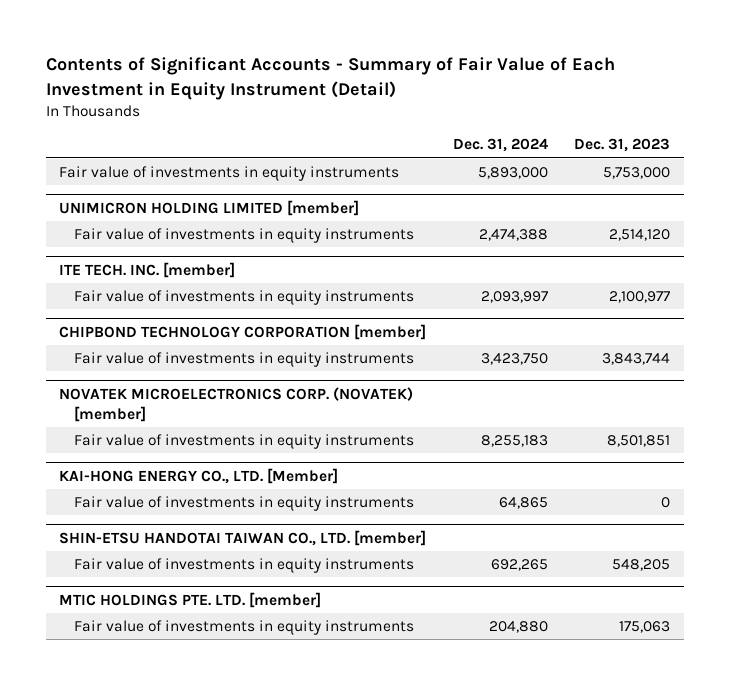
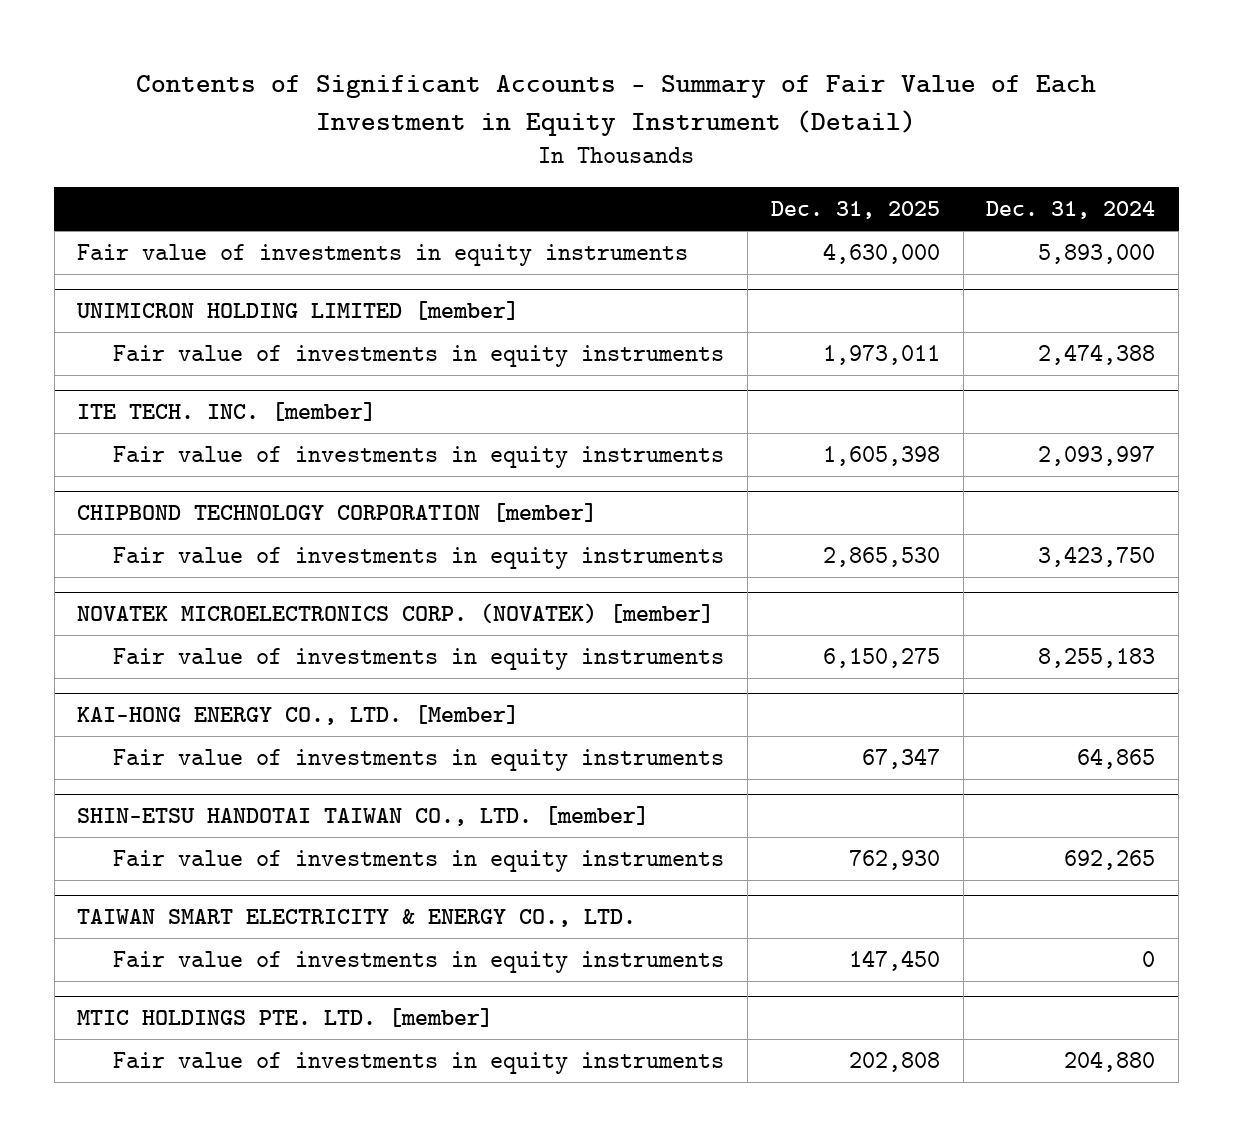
- | Dec. 31, 2024 | Dec. 31, 2023
+ | Dec. 31, 2025 | Dec. 31, 2024
+ TAIWAN SMART ELECTRICITY & ENERGY CO., LTD.
+ Fair value of investments in equity instruments | 147,450 | 0

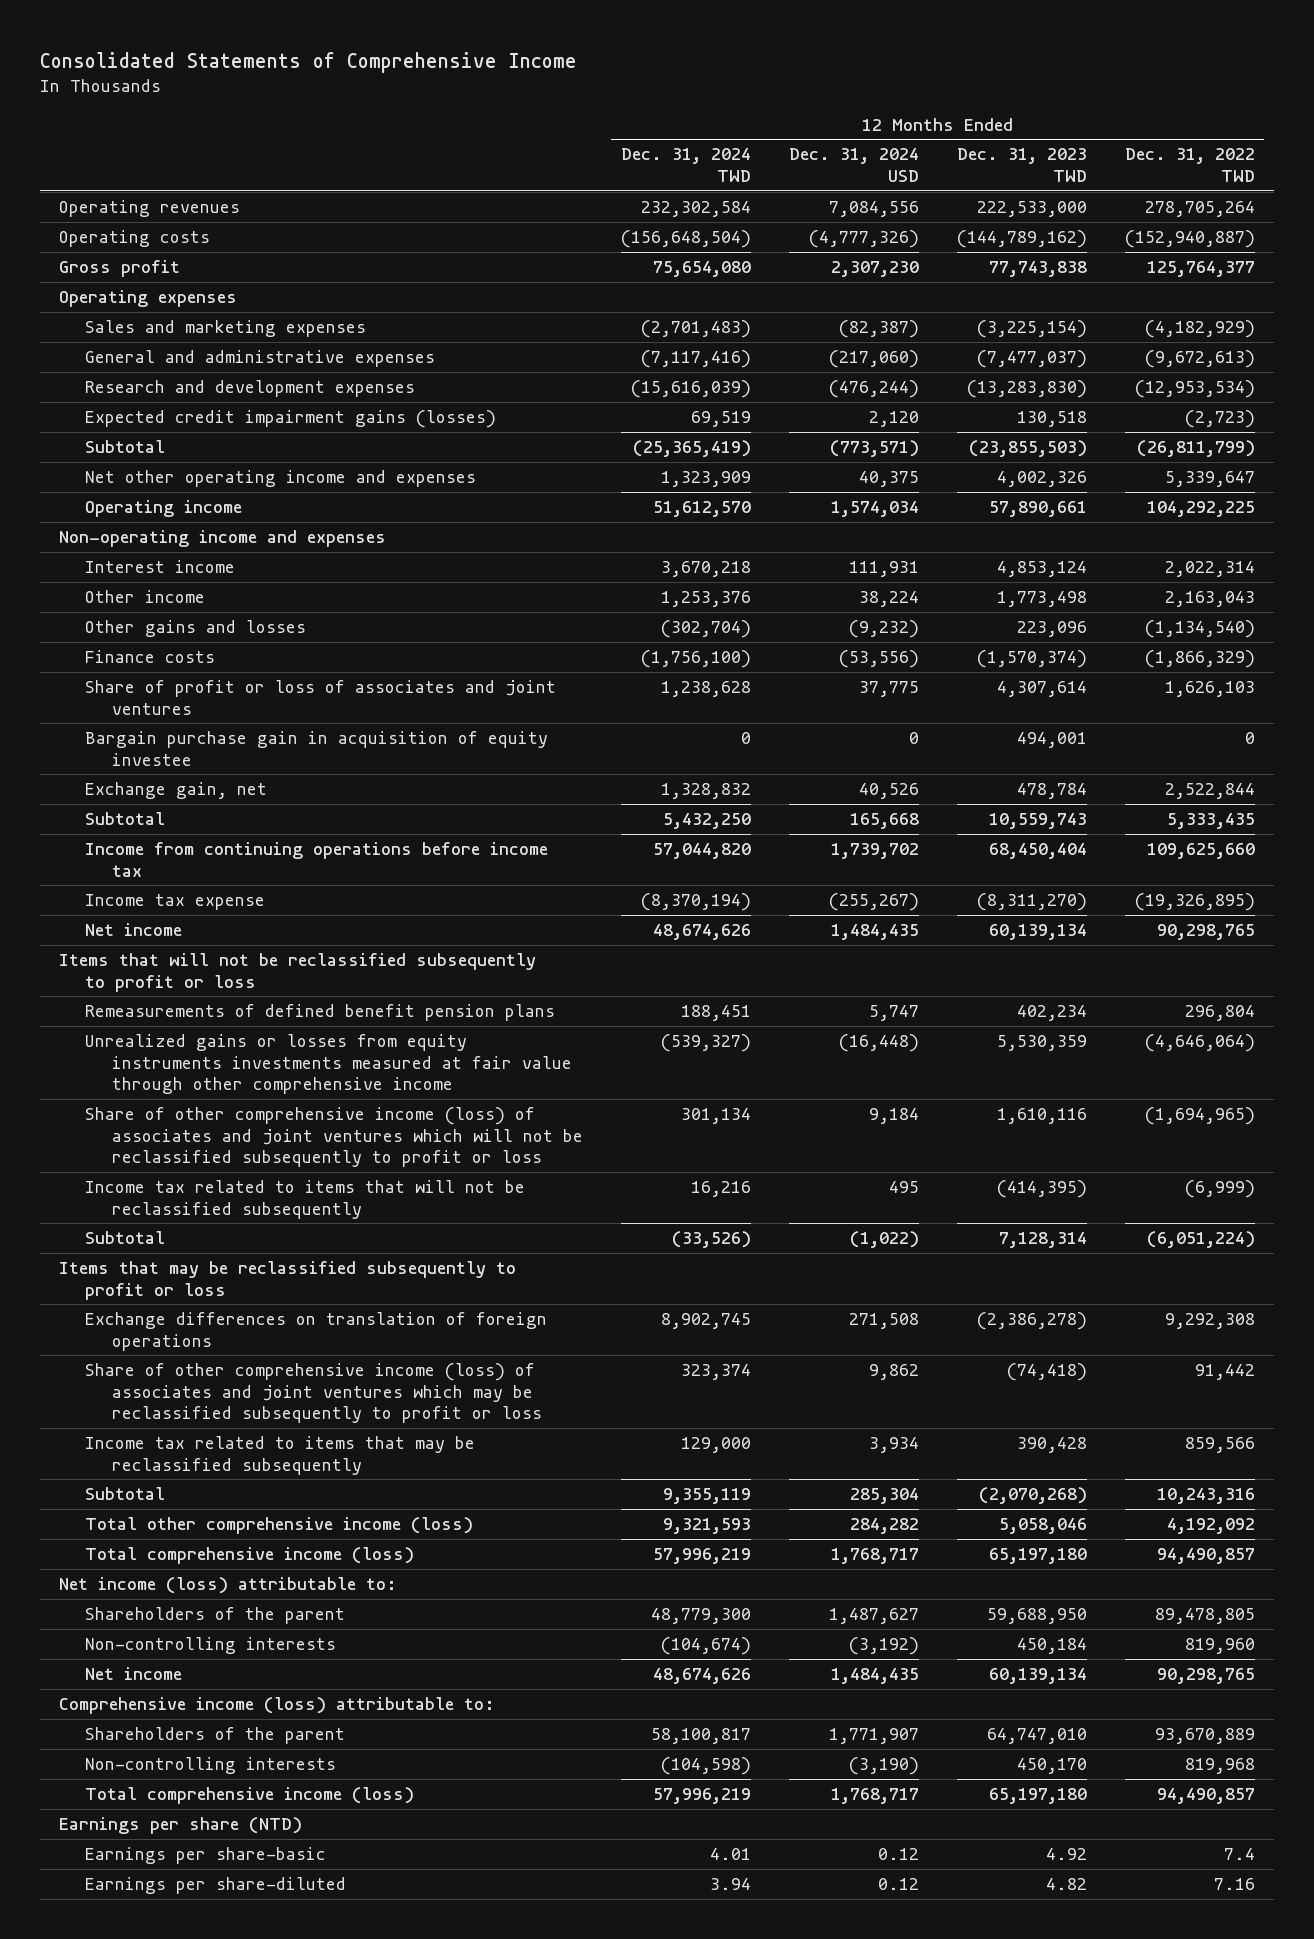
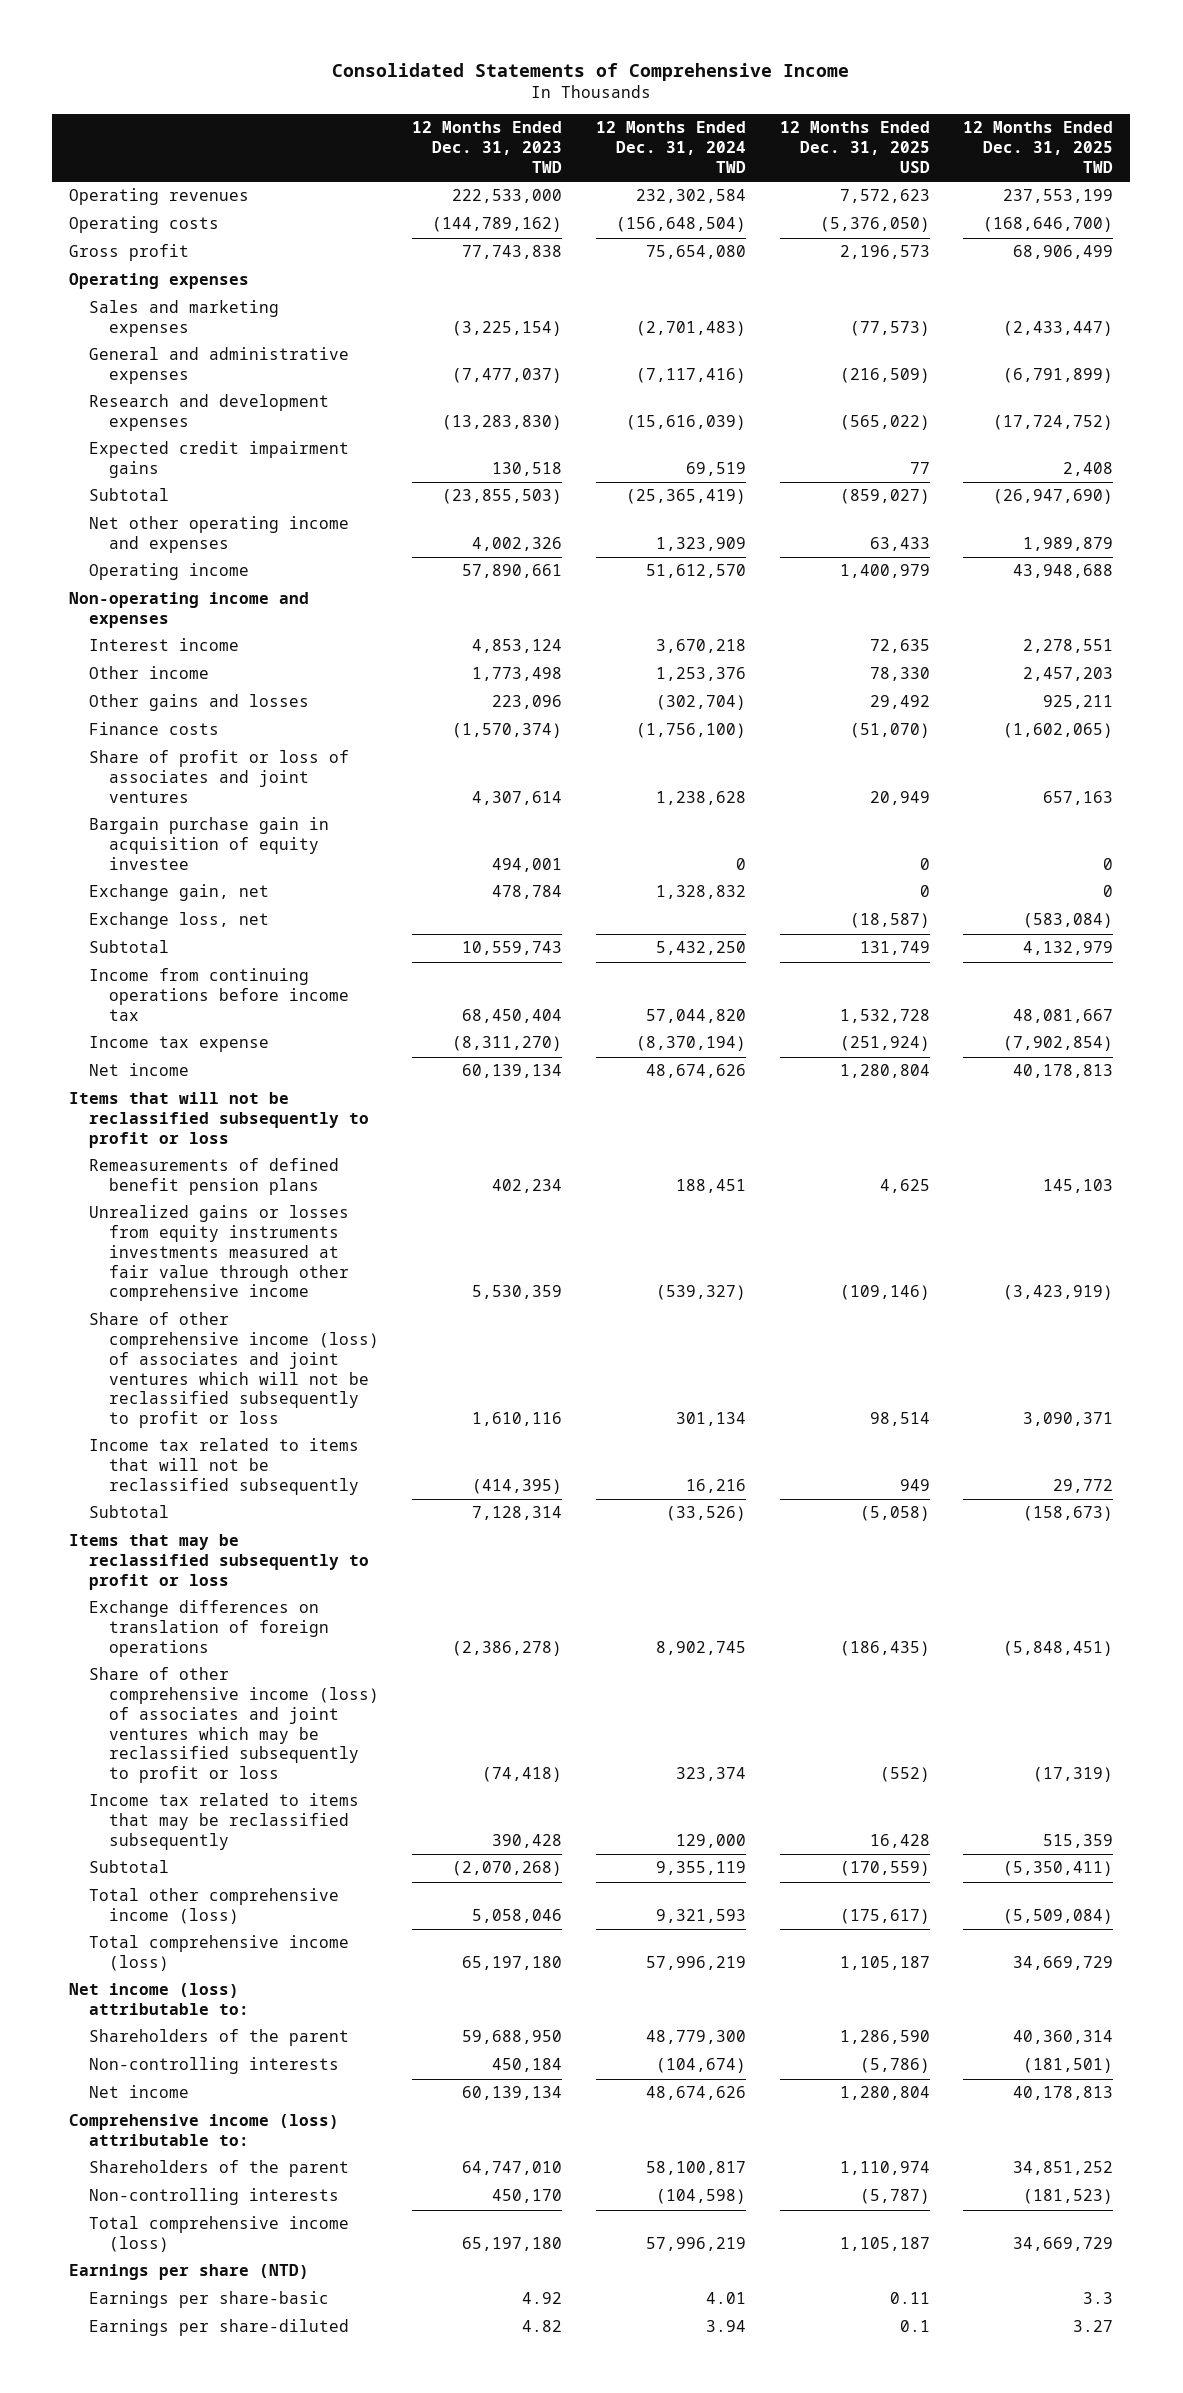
- | 12 Months Ended Dec. 31, 2024 TWD | 12 Months Ended Dec. 31, 2024 USD | 12 Months Ended Dec. 31, 2023 TWD | 12 Months Ended Dec. 31, 2022 TWD
+ | 12 Months Ended Dec. 31, 2023 TWD | 12 Months Ended Dec. 31, 2024 TWD | 12 Months Ended Dec. 31, 2025 USD | 12 Months Ended Dec. 31, 2025 TWD
- Expected credit impairment gains (losses) | 69,519 | 2,120 | 130,518 | (2,723)
+ Expected credit impairment gains | 130,518 | 69,519 | 77 | 2,408
+ Exchange loss, net | | | (18,587) | (583,084)

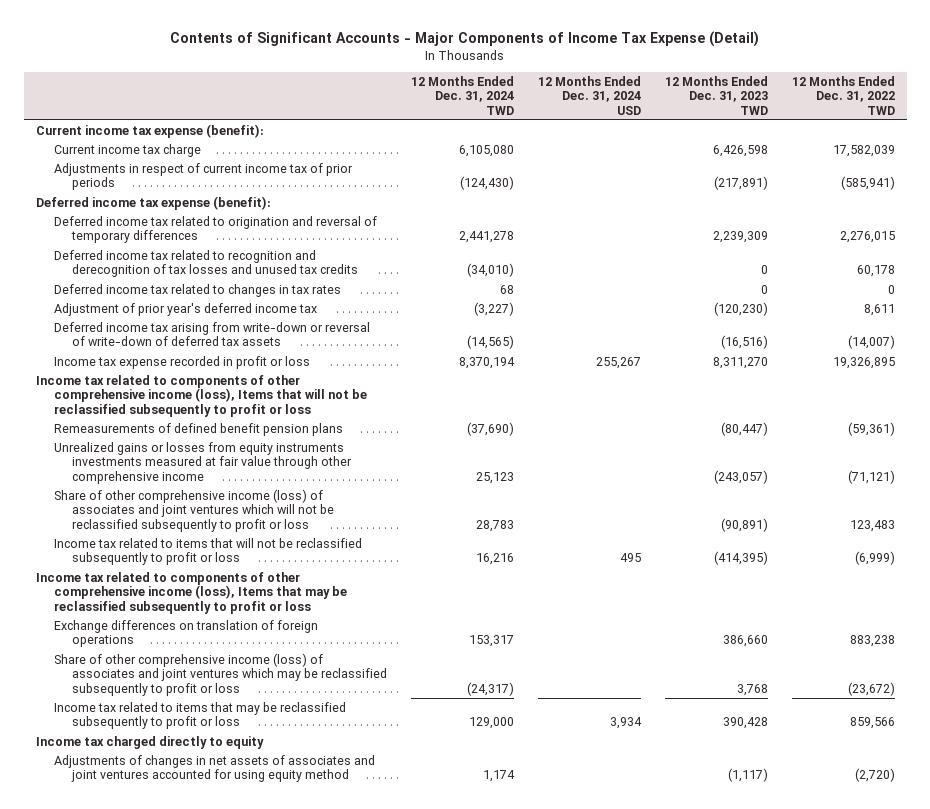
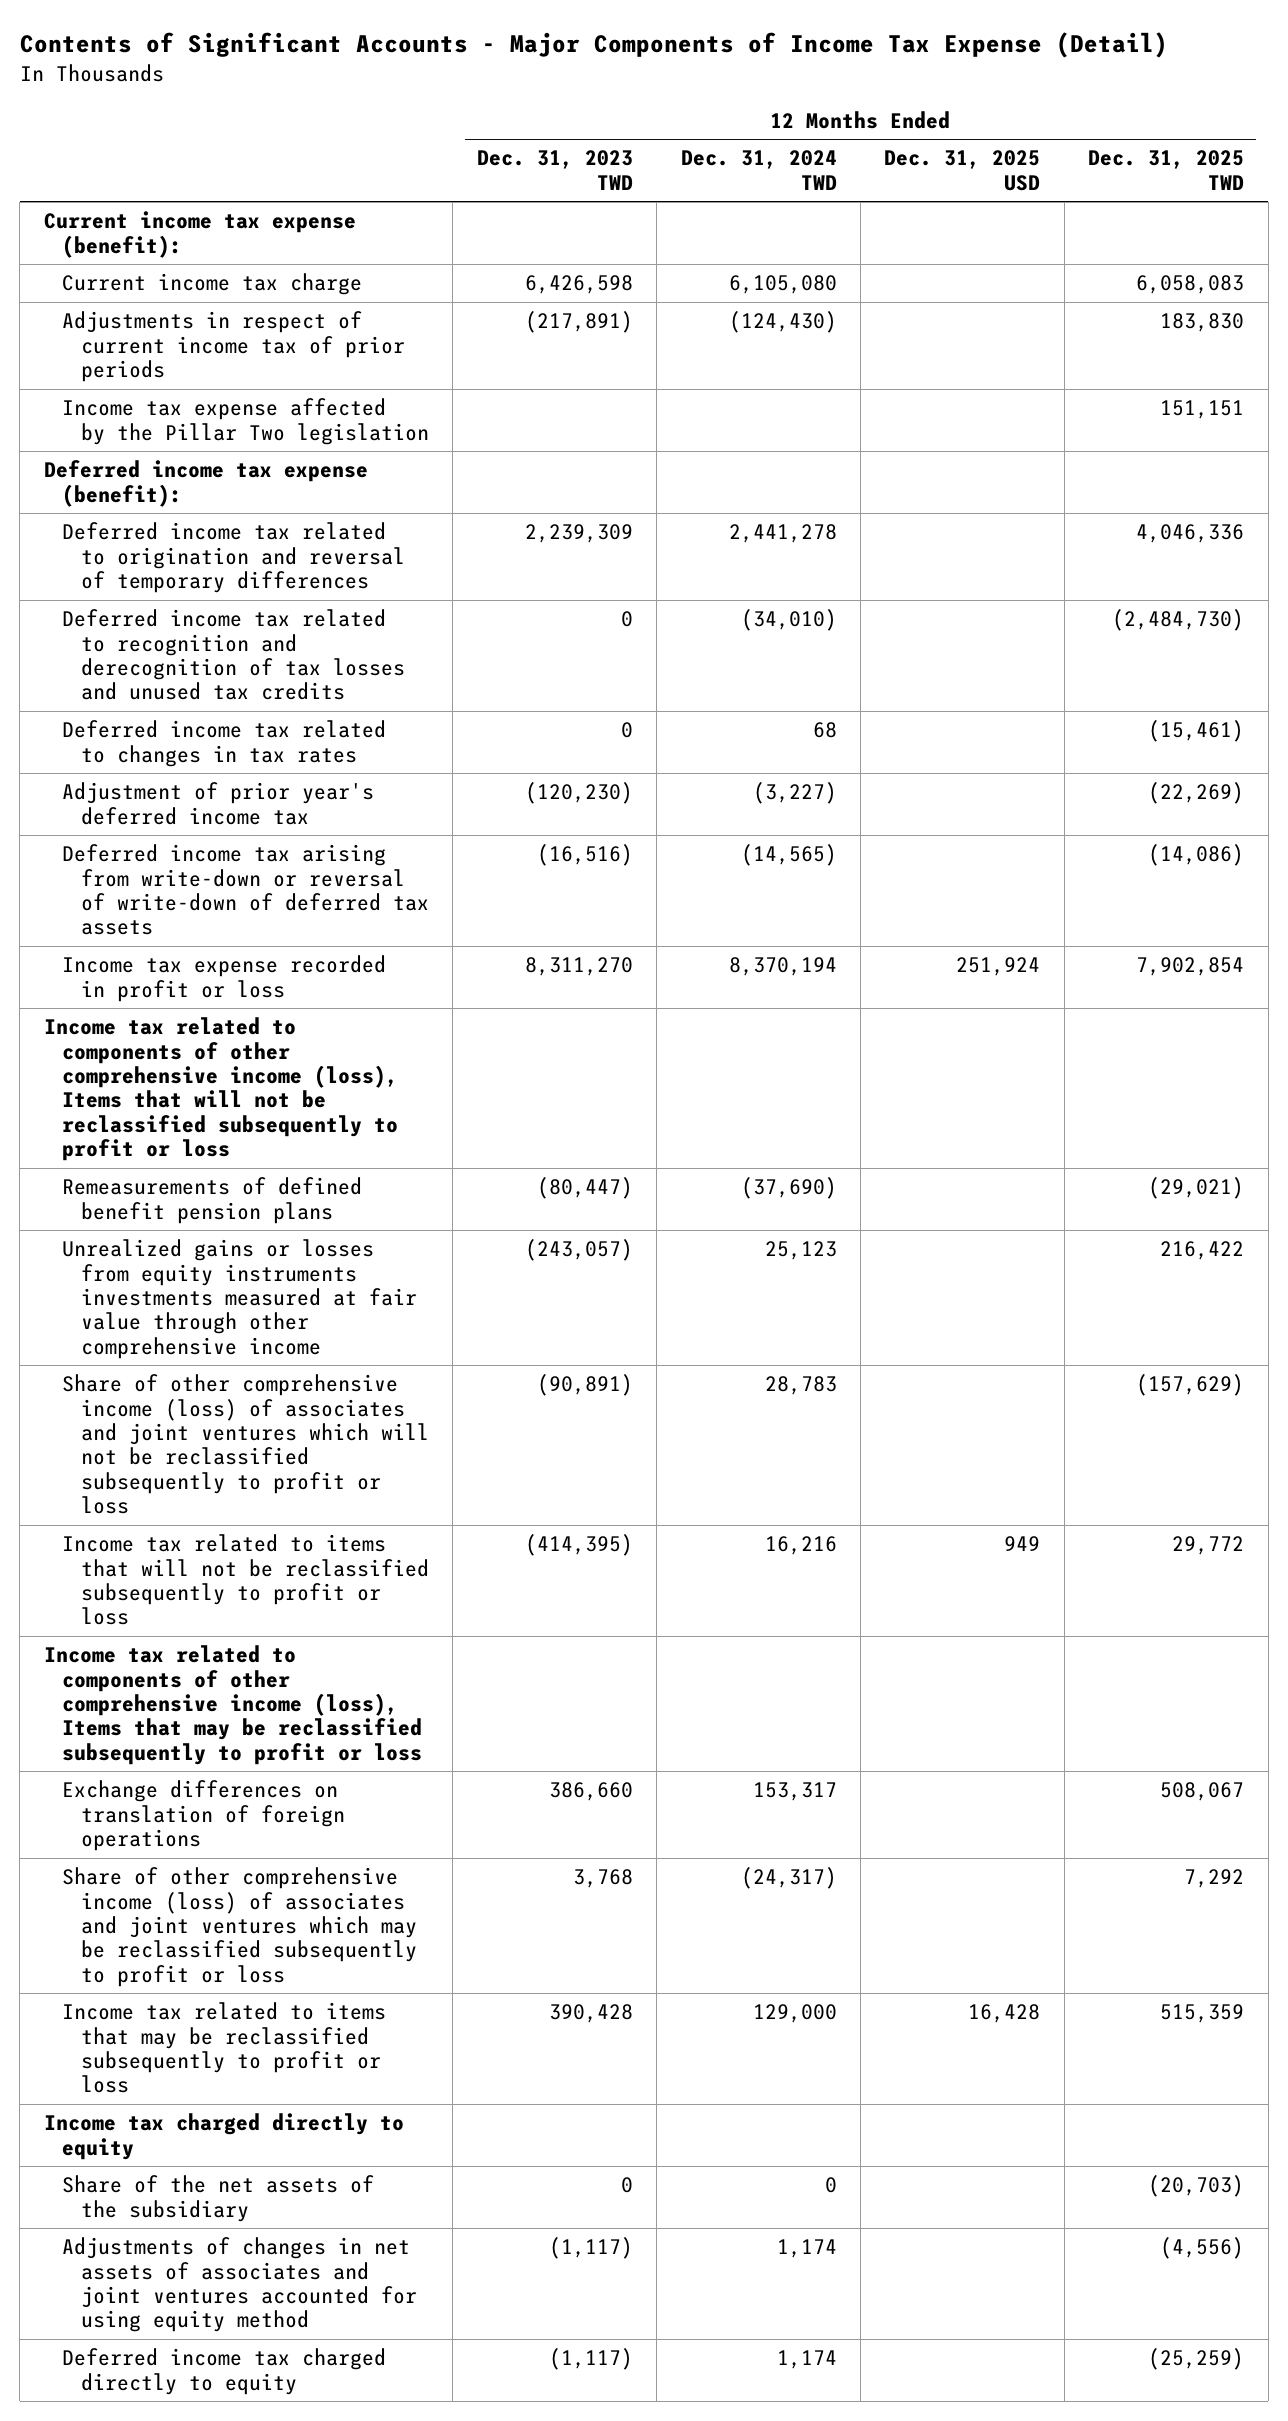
- | 12 Months Ended Dec. 31, 2024 TWD | 12 Months Ended Dec. 31, 2024 USD | 12 Months Ended Dec. 31, 2023 TWD | 12 Months Ended Dec. 31, 2022 TWD
+ | 12 Months Ended Dec. 31, 2023 TWD | 12 Months Ended Dec. 31, 2024 TWD | 12 Months Ended Dec. 31, 2025 USD | 12 Months Ended Dec. 31, 2025 TWD
+ Income tax expense affected by the Pillar Two legislation | | | | 151,151
+ Share of the net assets of the subsidiary | 0 | 0 | | (20,703)
+ Deferred income tax charged directly to equity | (1,117) | 1,174 | | (25,259)

